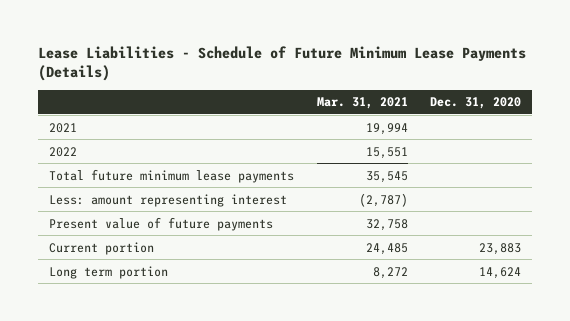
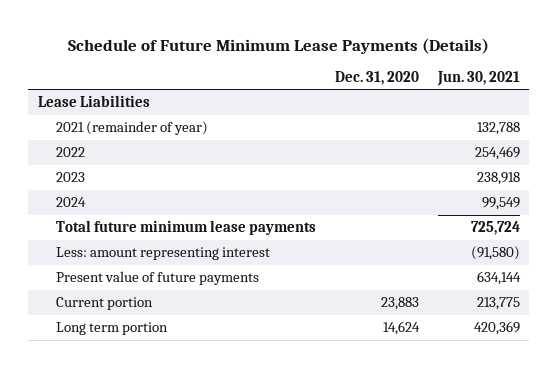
- Lease Liabilities - Schedule of Future Minimum Lease Payments (Details)
+ Schedule of Future Minimum Lease Payments (Details)
- | Mar. 31, 2021 | Dec. 31, 2020
+ | Dec. 31, 2020 | Jun. 30, 2021
- 2021 | 19,994 |
+ Lease Liabilities
+ 2021 (remainder of year) | | 132,788
+ 2023 | | 238,918
+ 2024 | | 99,549

